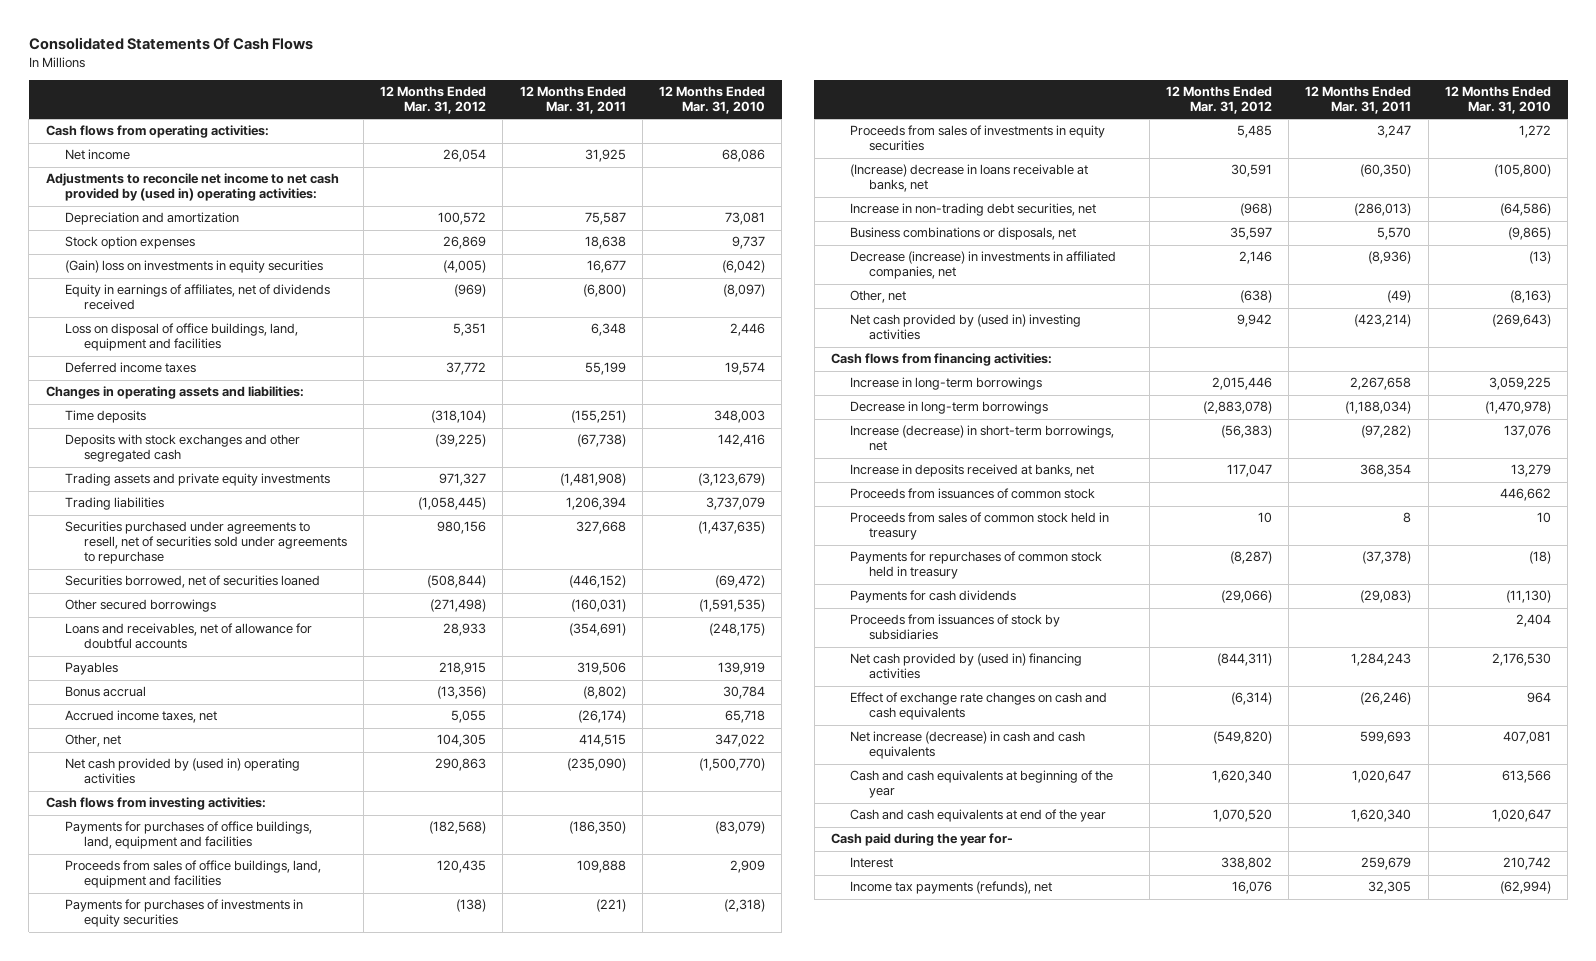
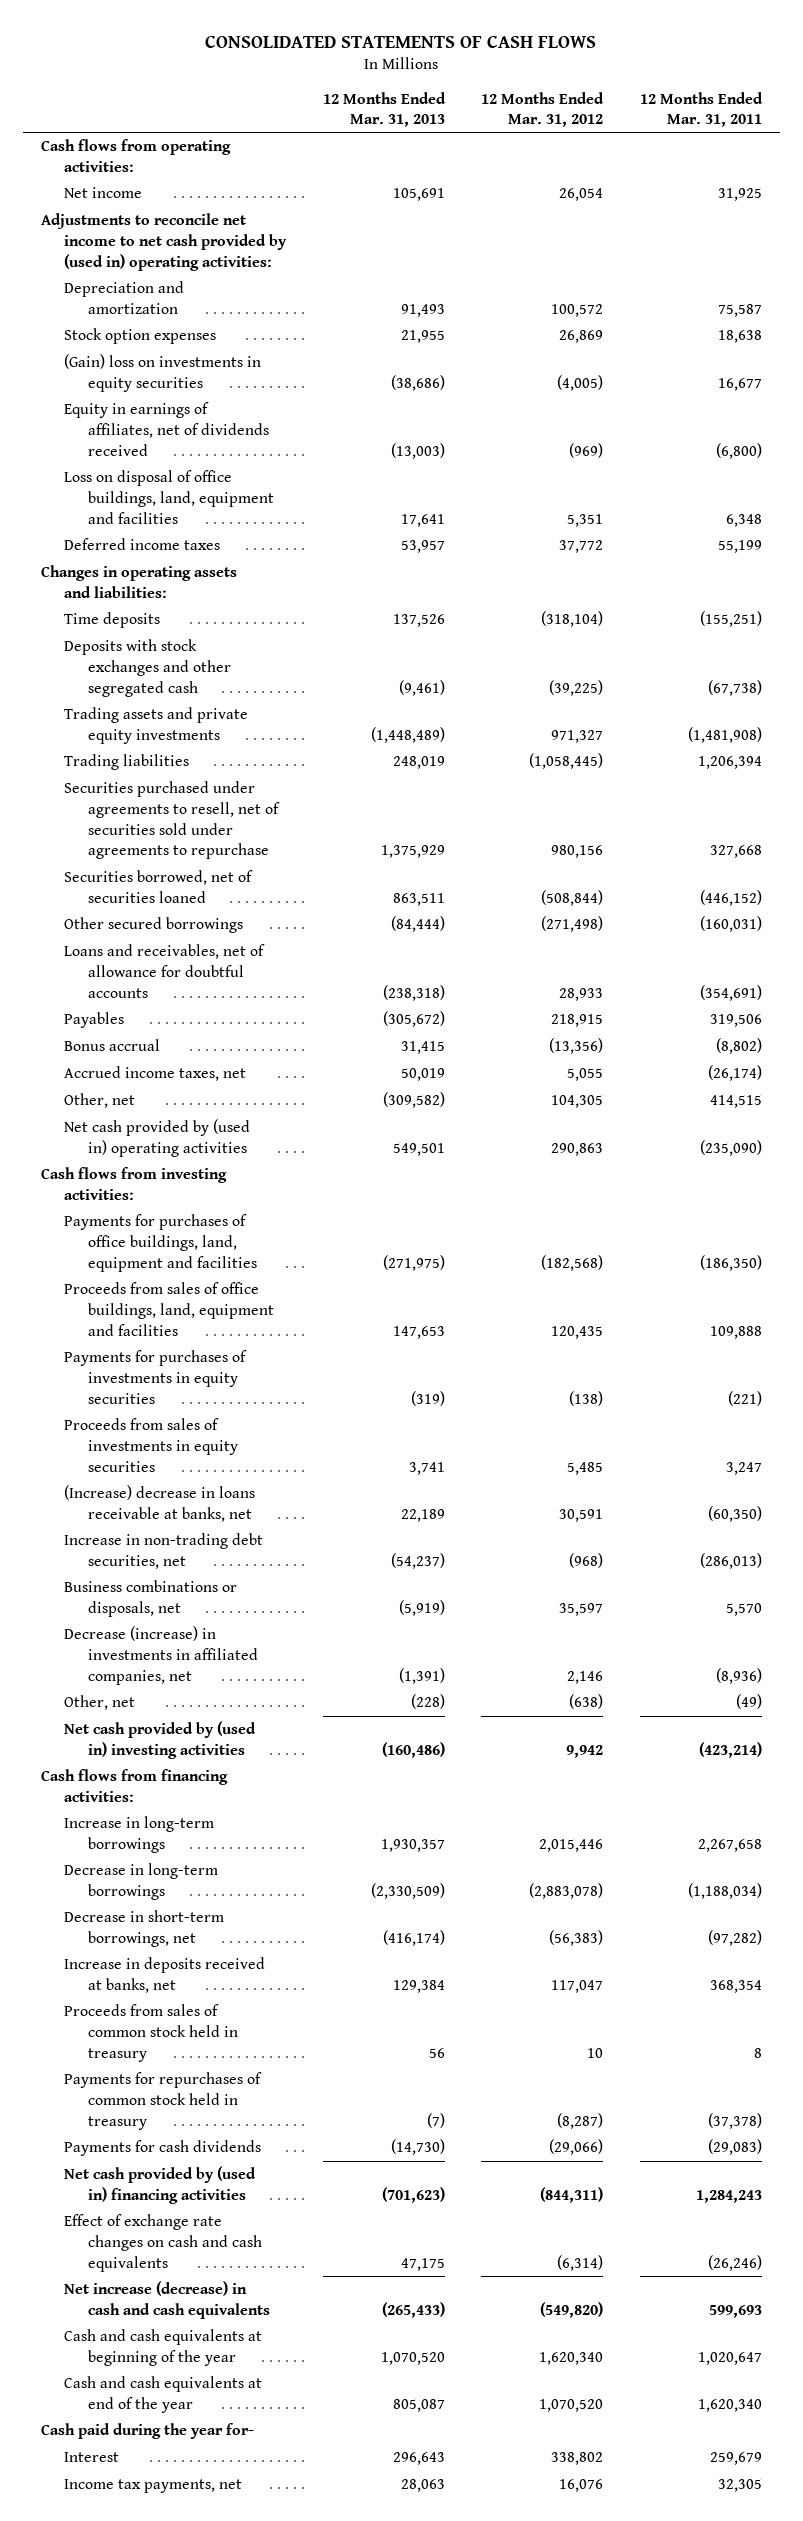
- Consolidated Statements Of Cash Flows
+ CONSOLIDATED STATEMENTS OF CASH FLOWS
- | 12 Months Ended Mar. 31, 2012 | 12 Months Ended Mar. 31, 2011 | 12 Months Ended Mar. 31, 2010
+ | 12 Months Ended Mar. 31, 2013 | 12 Months Ended Mar. 31, 2012 | 12 Months Ended Mar. 31, 2011
- Increase (decrease) in short-term borrowings, net | (56,383) | (97,282) | 137,076
+ Decrease in short-term borrowings, net | (416,174) | (56,383) | (97,282)
- Proceeds from issuances of common stock | | | 446,662
- Proceeds from issuances of stock by subsidiaries | | | 2,404
- Income tax payments (refunds), net | 16,076 | 32,305 | (62,994)
+ Income tax payments, net | 28,063 | 16,076 | 32,305

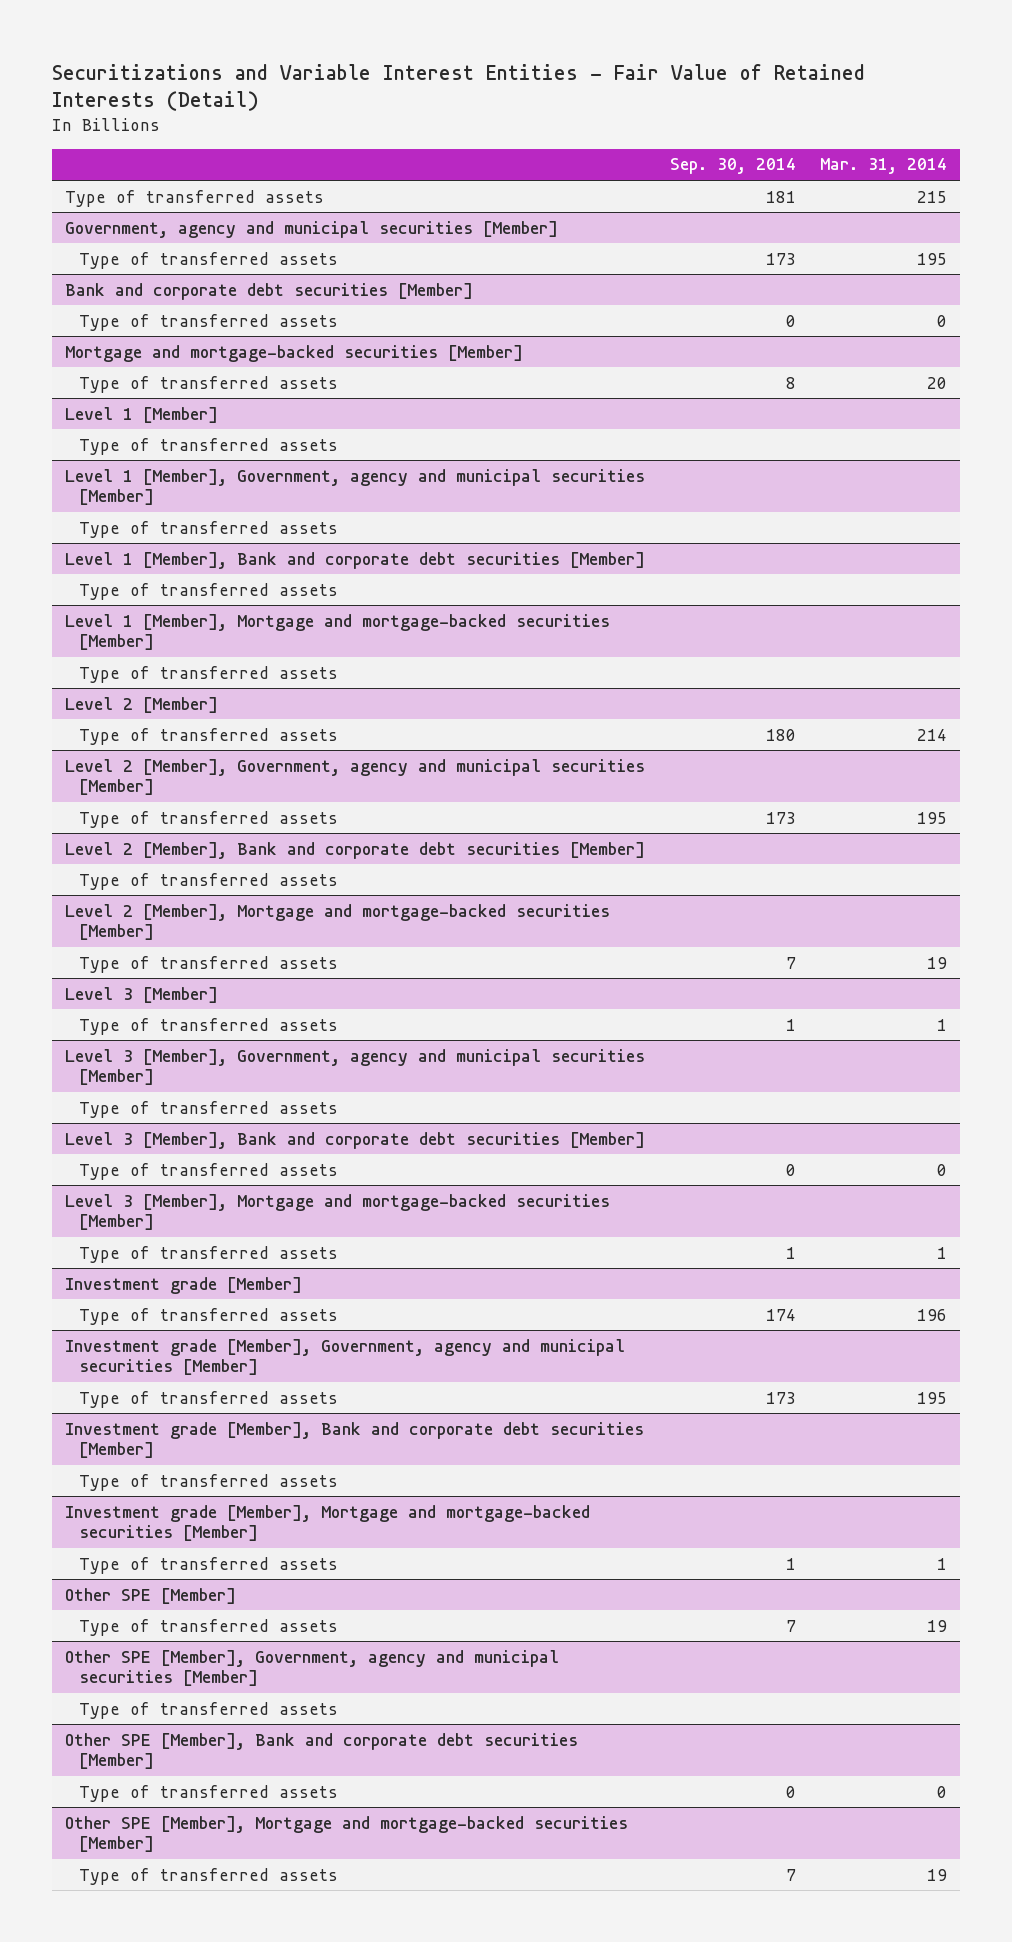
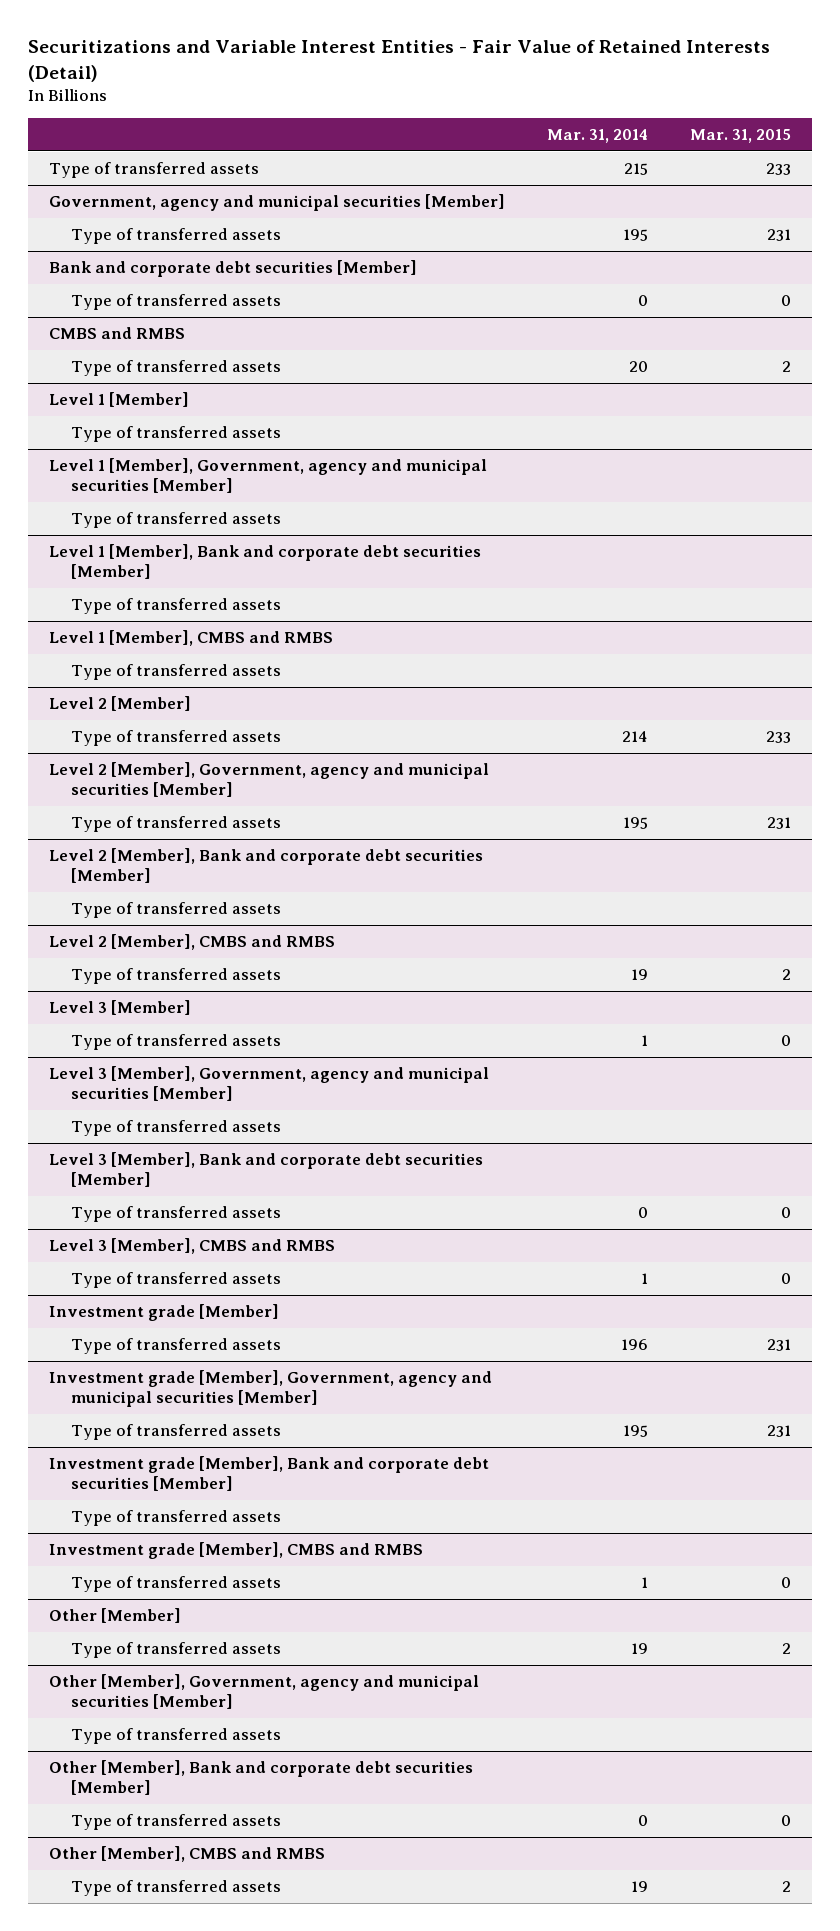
- | Sep. 30, 2014 | Mar. 31, 2014
+ | Mar. 31, 2014 | Mar. 31, 2015
- Mortgage and mortgage-backed securities [Member]
+ CMBS and RMBS
- Level 1 [Member], Mortgage and mortgage-backed securities [Member]
+ Level 1 [Member], CMBS and RMBS
- Level 2 [Member], Mortgage and mortgage-backed securities [Member]
+ Level 2 [Member], CMBS and RMBS
- Level 3 [Member], Mortgage and mortgage-backed securities [Member]
+ Level 3 [Member], CMBS and RMBS
- Investment grade [Member], Mortgage and mortgage-backed securities [Member]
+ Investment grade [Member], CMBS and RMBS
- Other SPE [Member]
+ Other [Member]
- Other SPE [Member], Government, agency and municipal securities [Member]
+ Other [Member], Government, agency and municipal securities [Member]
- Other SPE [Member], Bank and corporate debt securities [Member]
+ Other [Member], Bank and corporate debt securities [Member]
- Other SPE [Member], Mortgage and mortgage-backed securities [Member]
+ Other [Member], CMBS and RMBS

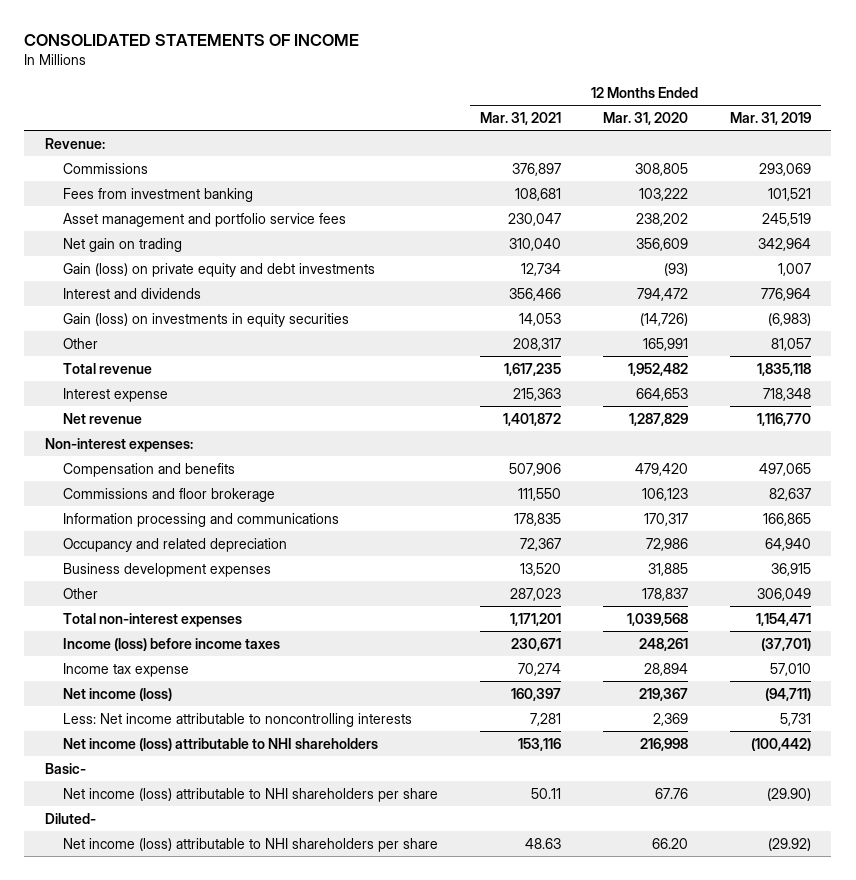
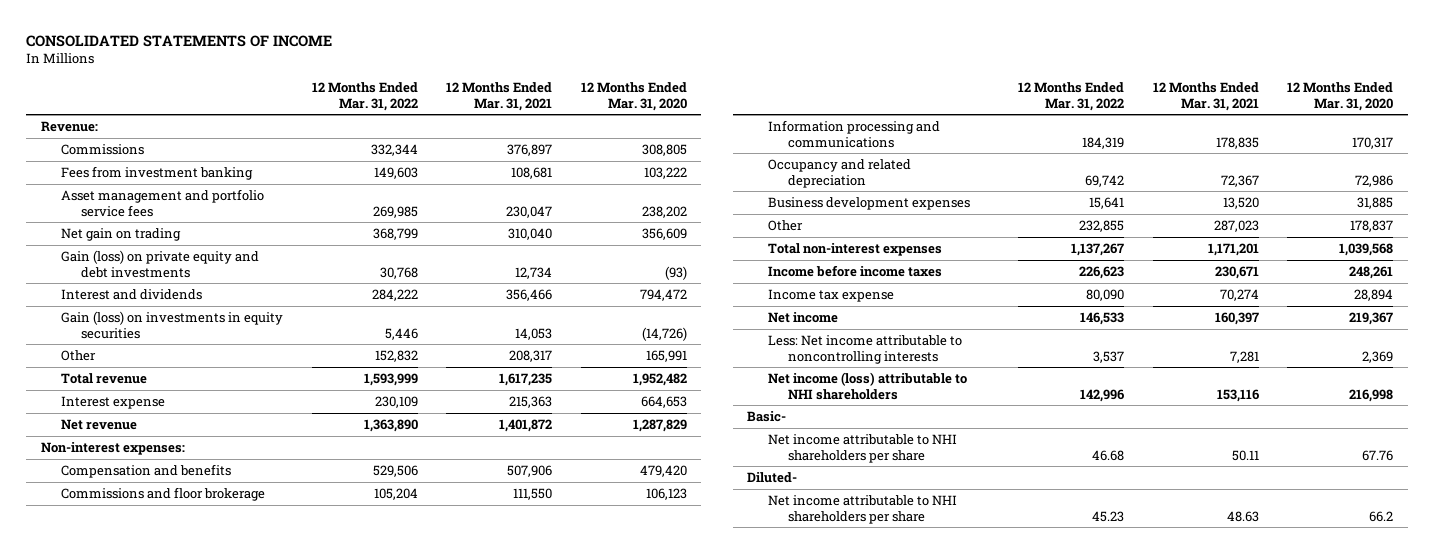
- | 12 Months Ended Mar. 31, 2021 | 12 Months Ended Mar. 31, 2020 | 12 Months Ended Mar. 31, 2019
+ | 12 Months Ended Mar. 31, 2022 | 12 Months Ended Mar. 31, 2021 | 12 Months Ended Mar. 31, 2020
- Income (loss) before income taxes | 230,671 | 248,261 | (37,701)
+ Income before income taxes | 226,623 | 230,671 | 248,261
- Net income (loss) | 160,397 | 219,367 | (94,711)
+ Net income | 146,533 | 160,397 | 219,367
- Net income (loss) attributable to NHI shareholders per share | 50.11 | 67.76 | (29.90)
+ Net income attributable to NHI shareholders per share | 46.68 | 50.11 | 67.76
- Net income (loss) attributable to NHI shareholders per share | 48.63 | 66.20 | (29.92)
+ Net income attributable to NHI shareholders per share | 45.23 | 48.63 | 66.2

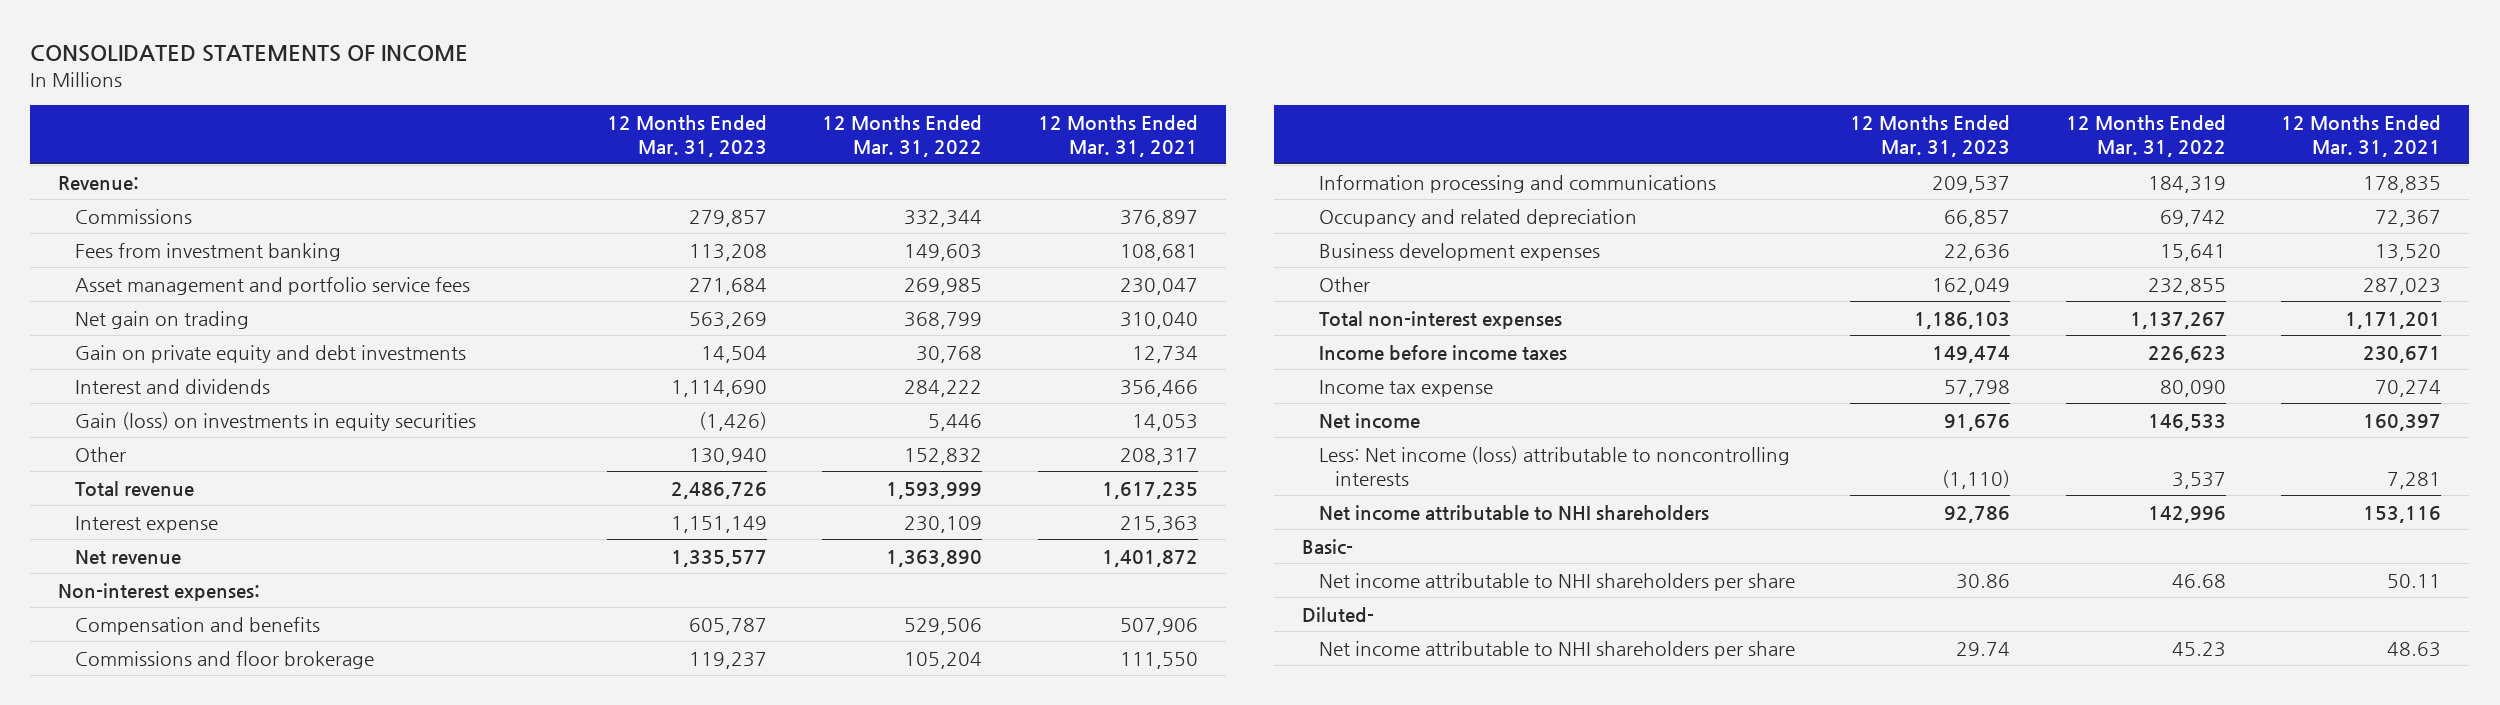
- | 12 Months Ended Mar. 31, 2022 | 12 Months Ended Mar. 31, 2021 | 12 Months Ended Mar. 31, 2020
+ | 12 Months Ended Mar. 31, 2023 | 12 Months Ended Mar. 31, 2022 | 12 Months Ended Mar. 31, 2021
- Gain (loss) on private equity and debt investments | 30,768 | 12,734 | (93)
+ Gain on private equity and debt investments | 14,504 | 30,768 | 12,734
- Less: Net income attributable to noncontrolling interests | 3,537 | 7,281 | 2,369
- Net income (loss) attributable to NHI shareholders | 142,996 | 153,116 | 216,998
+ Less: Net income (loss) attributable to noncontrolling interests | (1,110) | 3,537 | 7,281
+ Net income attributable to NHI shareholders | 92,786 | 142,996 | 153,116

